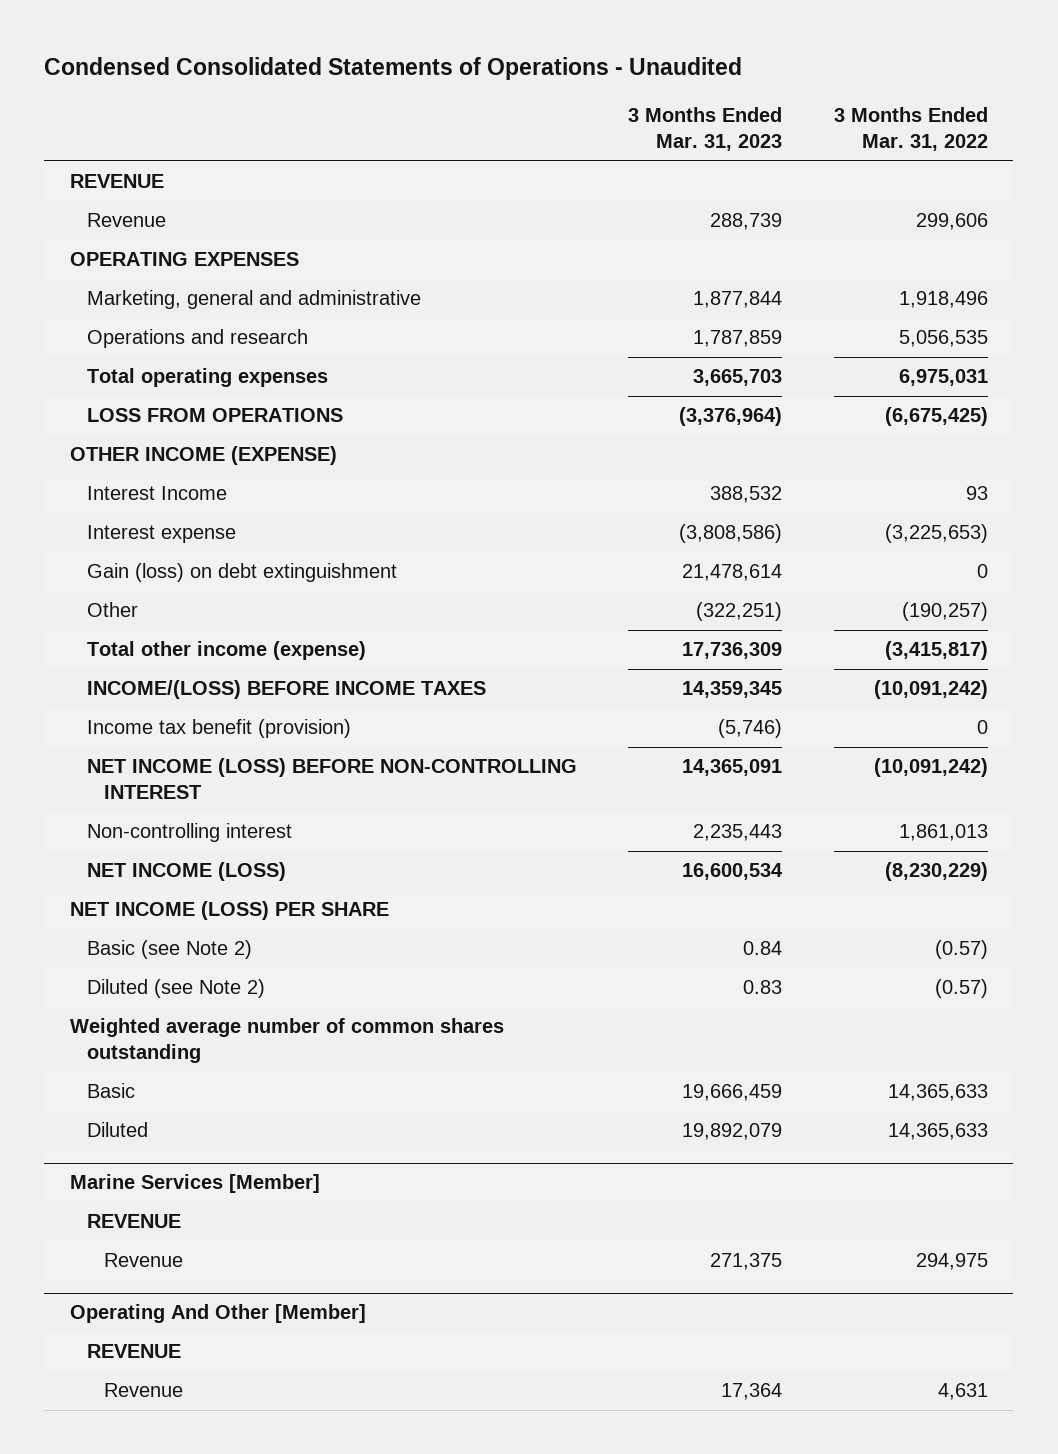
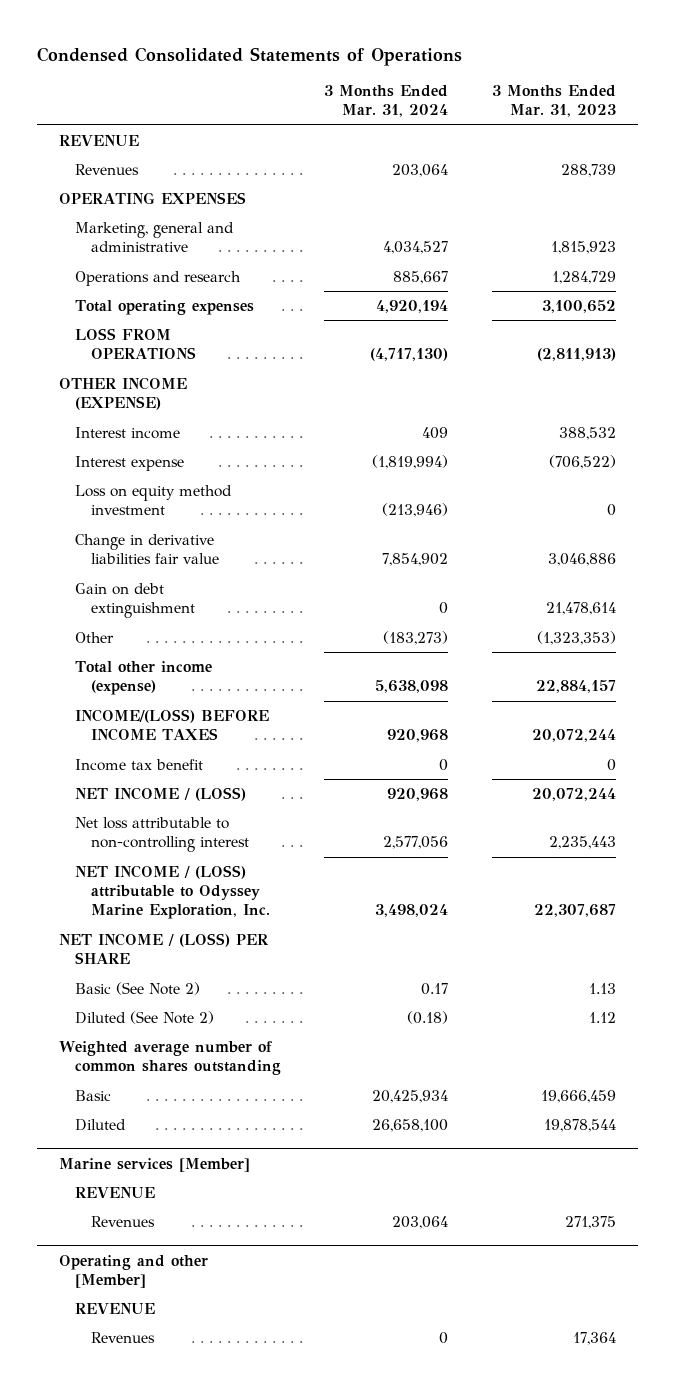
- Condensed Consolidated Statements of Operations - Unaudited
+ Condensed Consolidated Statements of Operations
- | 3 Months Ended Mar. 31, 2023 | 3 Months Ended Mar. 31, 2022
+ | 3 Months Ended Mar. 31, 2024 | 3 Months Ended Mar. 31, 2023
- Revenue | 288,739 | 299,606
+ Revenues | 203,064 | 288,739
- Marketing, general and administrative | 1,877,844 | 1,918,496
- Operations and research | 1,787,859 | 5,056,535
- Total operating expenses | 3,665,703 | 6,975,031
- LOSS FROM OPERATIONS | (3,376,964) | (6,675,425)
+ Marketing, general and administrative | 4,034,527 | 1,815,923
+ Operations and research | 885,667 | 1,284,729
+ Total operating expenses | 4,920,194 | 3,100,652
+ LOSS FROM OPERATIONS | (4,717,130) | (2,811,913)
- Interest Income | 388,532 | 93
- Interest expense | (3,808,586) | (3,225,653)
- Gain (loss) on debt extinguishment | 21,478,614 | 0
- Other | (322,251) | (190,257)
- Total other income (expense) | 17,736,309 | (3,415,817)
- INCOME/(LOSS) BEFORE INCOME TAXES | 14,359,345 | (10,091,242)
- Income tax benefit (provision) | (5,746) | 0
- NET INCOME (LOSS) BEFORE NON-CONTROLLING INTEREST | 14,365,091 | (10,091,242)
- Non-controlling interest | 2,235,443 | 1,861,013
- NET INCOME (LOSS) | 16,600,534 | (8,230,229)
- NET INCOME (LOSS) PER SHARE
- Basic (see Note 2) | 0.84 | (0.57)
- Diluted (see Note 2) | 0.83 | (0.57)
+ Interest income | 409 | 388,532
+ Interest expense | (1,819,994) | (706,522)
+ Loss on equity method investment | (213,946) | 0
+ Change in derivative liabilities fair value | 7,854,902 | 3,046,886
+ Gain on debt extinguishment | 0 | 21,478,614
+ Other | (183,273) | (1,323,353)
+ Total other income (expense) | 5,638,098 | 22,884,157
+ INCOME/(LOSS) BEFORE INCOME TAXES | 920,968 | 20,072,244
+ Income tax benefit | 0 | 0
+ NET INCOME / (LOSS) | 920,968 | 20,072,244
+ Net loss attributable to non-controlling interest | 2,577,056 | 2,235,443
+ NET INCOME / (LOSS) attributable to Odyssey Marine Exploration, Inc. | 3,498,024 | 22,307,687
+ NET INCOME / (LOSS) PER SHARE
+ Basic (See Note 2) | 0.17 | 1.13
+ Diluted (See Note 2) | (0.18) | 1.12
- Diluted | 19,892,079 | 14,365,633
- Marine Services [Member]
+ Diluted | 26,658,100 | 19,878,544
+ Marine services [Member]
- Revenue | 271,375 | 294,975
- Operating And Other [Member]
+ Revenues | 203,064 | 271,375
+ Operating and other [Member]
- Revenue | 17,364 | 4,631
+ Revenues | 0 | 17,364

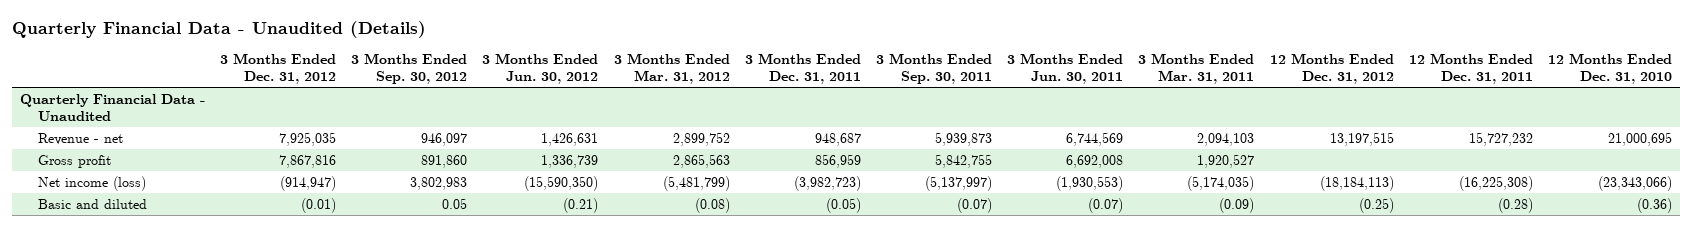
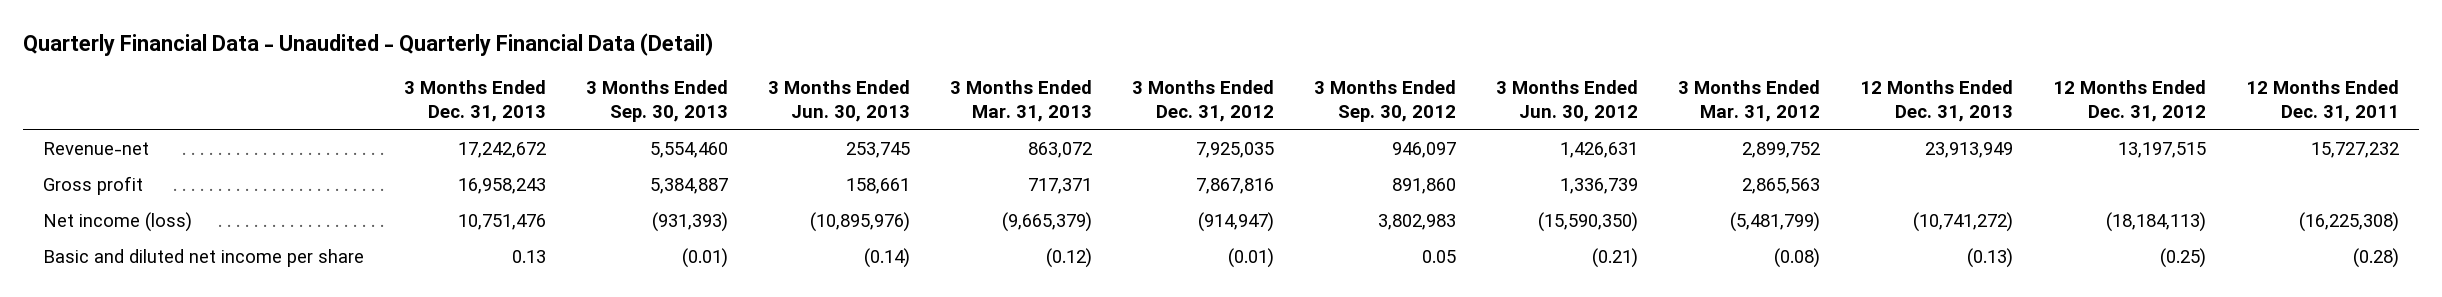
- Quarterly Financial Data - Unaudited (Details)
+ Quarterly Financial Data - Unaudited - Quarterly Financial Data (Detail)
- | 3 Months Ended Dec. 31, 2012 | 3 Months Ended Sep. 30, 2012 | 3 Months Ended Jun. 30, 2012 | 3 Months Ended Mar. 31, 2012 | 3 Months Ended Dec. 31, 2011 | 3 Months Ended Sep. 30, 2011 | 3 Months Ended Jun. 30, 2011 | 3 Months Ended Mar. 31, 2011 | 12 Months Ended Dec. 31, 2012 | 12 Months Ended Dec. 31, 2011 | 12 Months Ended Dec. 31, 2010
+ | 3 Months Ended Dec. 31, 2013 | 3 Months Ended Sep. 30, 2013 | 3 Months Ended Jun. 30, 2013 | 3 Months Ended Mar. 31, 2013 | 3 Months Ended Dec. 31, 2012 | 3 Months Ended Sep. 30, 2012 | 3 Months Ended Jun. 30, 2012 | 3 Months Ended Mar. 31, 2012 | 12 Months Ended Dec. 31, 2013 | 12 Months Ended Dec. 31, 2012 | 12 Months Ended Dec. 31, 2011
- Quarterly Financial Data - Unaudited
- Revenue - net | 7,925,035 | 946,097 | 1,426,631 | 2,899,752 | 948,687 | 5,939,873 | 6,744,569 | 2,094,103 | 13,197,515 | 15,727,232 | 21,000,695
+ Revenue-net | 17,242,672 | 5,554,460 | 253,745 | 863,072 | 7,925,035 | 946,097 | 1,426,631 | 2,899,752 | 23,913,949 | 13,197,515 | 15,727,232
- Basic and diluted | (0.01) | 0.05 | (0.21) | (0.08) | (0.05) | (0.07) | (0.07) | (0.09) | (0.25) | (0.28) | (0.36)
+ Basic and diluted net income per share | 0.13 | (0.01) | (0.14) | (0.12) | (0.01) | 0.05 | (0.21) | (0.08) | (0.13) | (0.25) | (0.28)

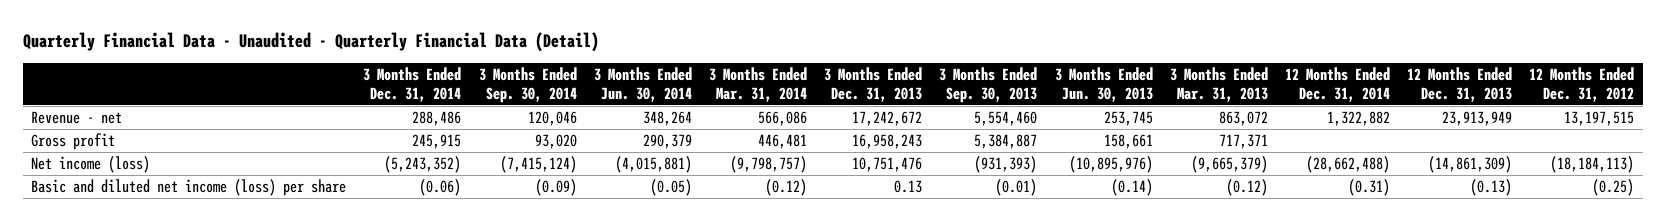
- | 3 Months Ended Dec. 31, 2013 | 3 Months Ended Sep. 30, 2013 | 3 Months Ended Jun. 30, 2013 | 3 Months Ended Mar. 31, 2013 | 3 Months Ended Dec. 31, 2012 | 3 Months Ended Sep. 30, 2012 | 3 Months Ended Jun. 30, 2012 | 3 Months Ended Mar. 31, 2012 | 12 Months Ended Dec. 31, 2013 | 12 Months Ended Dec. 31, 2012 | 12 Months Ended Dec. 31, 2011
+ | 3 Months Ended Dec. 31, 2014 | 3 Months Ended Sep. 30, 2014 | 3 Months Ended Jun. 30, 2014 | 3 Months Ended Mar. 31, 2014 | 3 Months Ended Dec. 31, 2013 | 3 Months Ended Sep. 30, 2013 | 3 Months Ended Jun. 30, 2013 | 3 Months Ended Mar. 31, 2013 | 12 Months Ended Dec. 31, 2014 | 12 Months Ended Dec. 31, 2013 | 12 Months Ended Dec. 31, 2012
- Revenue-net | 17,242,672 | 5,554,460 | 253,745 | 863,072 | 7,925,035 | 946,097 | 1,426,631 | 2,899,752 | 23,913,949 | 13,197,515 | 15,727,232
+ Revenue - net | 288,486 | 120,046 | 348,264 | 566,086 | 17,242,672 | 5,554,460 | 253,745 | 863,072 | 1,322,882 | 23,913,949 | 13,197,515
- Net income (loss) | 10,751,476 | (931,393) | (10,895,976) | (9,665,379) | (914,947) | 3,802,983 | (15,590,350) | (5,481,799) | (10,741,272) | (18,184,113) | (16,225,308)
- Basic and diluted net income per share | 0.13 | (0.01) | (0.14) | (0.12) | (0.01) | 0.05 | (0.21) | (0.08) | (0.13) | (0.25) | (0.28)
+ Net income (loss) | (5,243,352) | (7,415,124) | (4,015,881) | (9,798,757) | 10,751,476 | (931,393) | (10,895,976) | (9,665,379) | (28,662,488) | (14,861,309) | (18,184,113)
+ Basic and diluted net income (loss) per share | (0.06) | (0.09) | (0.05) | (0.12) | 0.13 | (0.01) | (0.14) | (0.12) | (0.31) | (0.13) | (0.25)

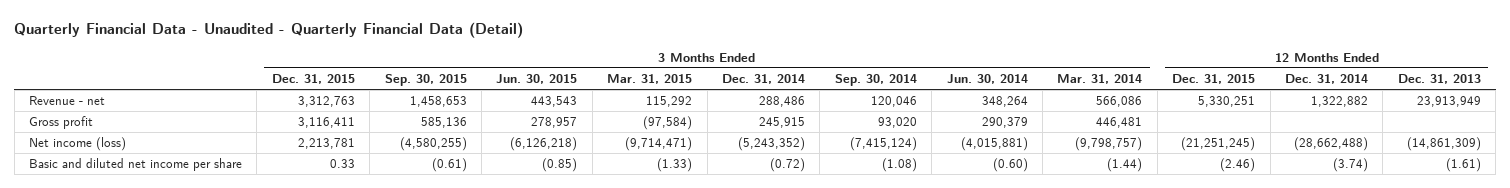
- | 3 Months Ended Dec. 31, 2014 | 3 Months Ended Sep. 30, 2014 | 3 Months Ended Jun. 30, 2014 | 3 Months Ended Mar. 31, 2014 | 3 Months Ended Dec. 31, 2013 | 3 Months Ended Sep. 30, 2013 | 3 Months Ended Jun. 30, 2013 | 3 Months Ended Mar. 31, 2013 | 12 Months Ended Dec. 31, 2014 | 12 Months Ended Dec. 31, 2013 | 12 Months Ended Dec. 31, 2012
+ | 3 Months Ended Dec. 31, 2015 | 3 Months Ended Sep. 30, 2015 | 3 Months Ended Jun. 30, 2015 | 3 Months Ended Mar. 31, 2015 | 3 Months Ended Dec. 31, 2014 | 3 Months Ended Sep. 30, 2014 | 3 Months Ended Jun. 30, 2014 | 3 Months Ended Mar. 31, 2014 | 12 Months Ended Dec. 31, 2015 | 12 Months Ended Dec. 31, 2014 | 12 Months Ended Dec. 31, 2013
- Basic and diluted net income (loss) per share | (0.06) | (0.09) | (0.05) | (0.12) | 0.13 | (0.01) | (0.14) | (0.12) | (0.31) | (0.13) | (0.25)
+ Basic and diluted net income per share | 0.33 | (0.61) | (0.85) | (1.33) | (0.72) | (1.08) | (0.60) | (1.44) | (2.46) | (3.74) | (1.61)

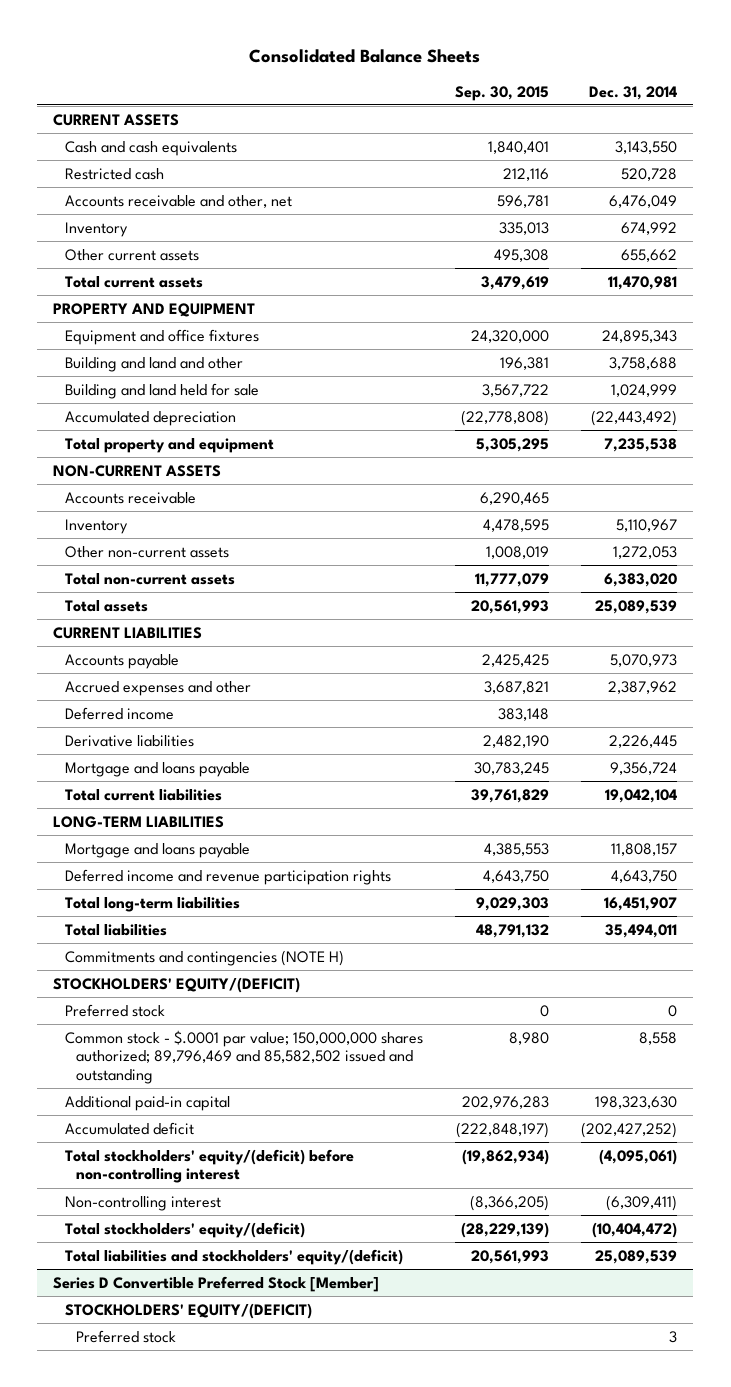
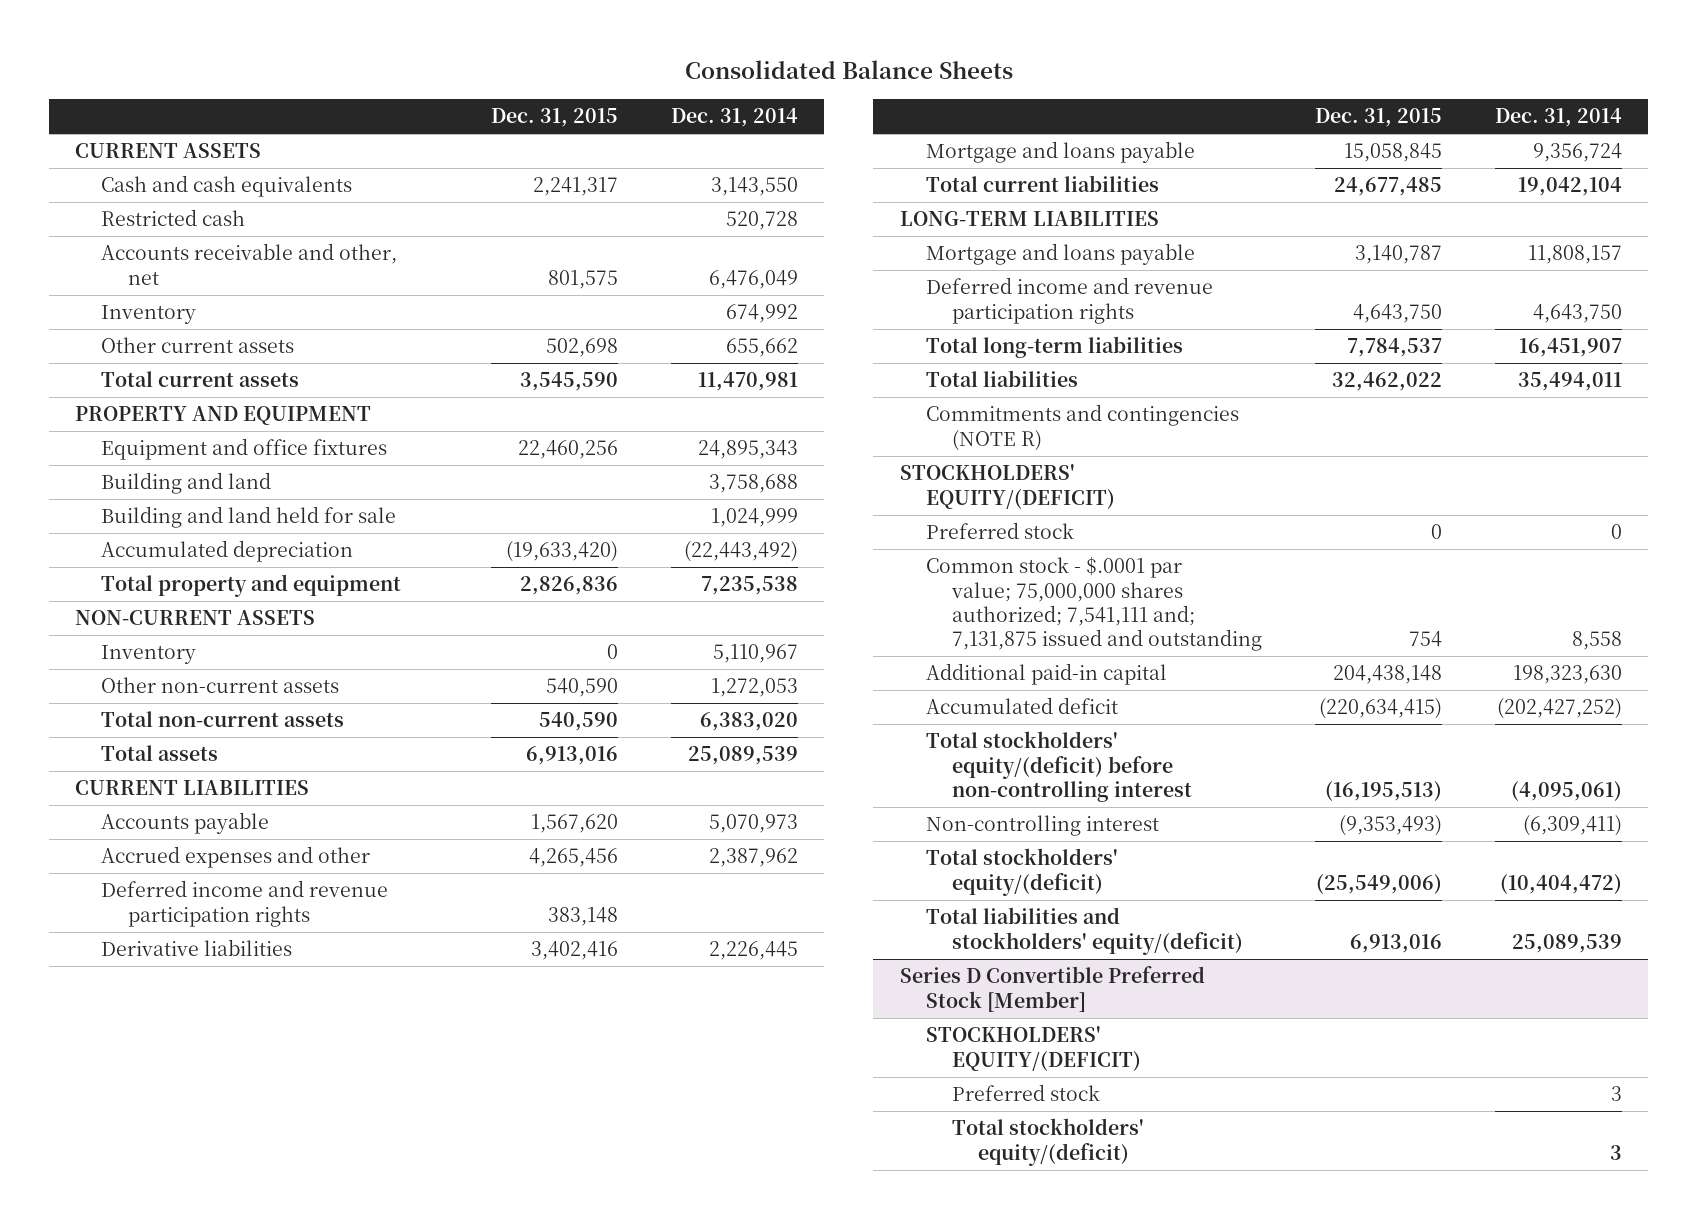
- | Sep. 30, 2015 | Dec. 31, 2014
+ | Dec. 31, 2015 | Dec. 31, 2014
- Building and land and other | 196,381 | 3,758,688
+ Building and land | | 3,758,688
- Accounts receivable | 6,290,465 |
- Deferred income | 383,148 |
+ Deferred income and revenue participation rights | 383,148 |
- Commitments and contingencies (NOTE H)
+ Commitments and contingencies (NOTE R)
- Common stock - $.0001 par value; 150,000,000 shares authorized; 89,796,469 and 85,582,502 issued and outstanding | 8,980 | 8,558
+ Common stock - $.0001 par value; 75,000,000 shares authorized; 7,541,111 and; 7,131,875 issued and outstanding | 754 | 8,558
@ Series D Convertible Preferred Stock [Member]
+ Total stockholders' equity/(deficit) | | 3

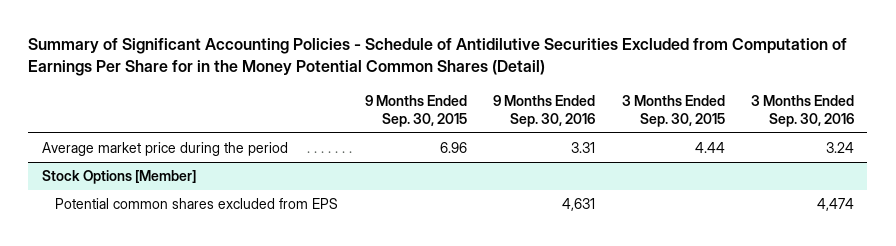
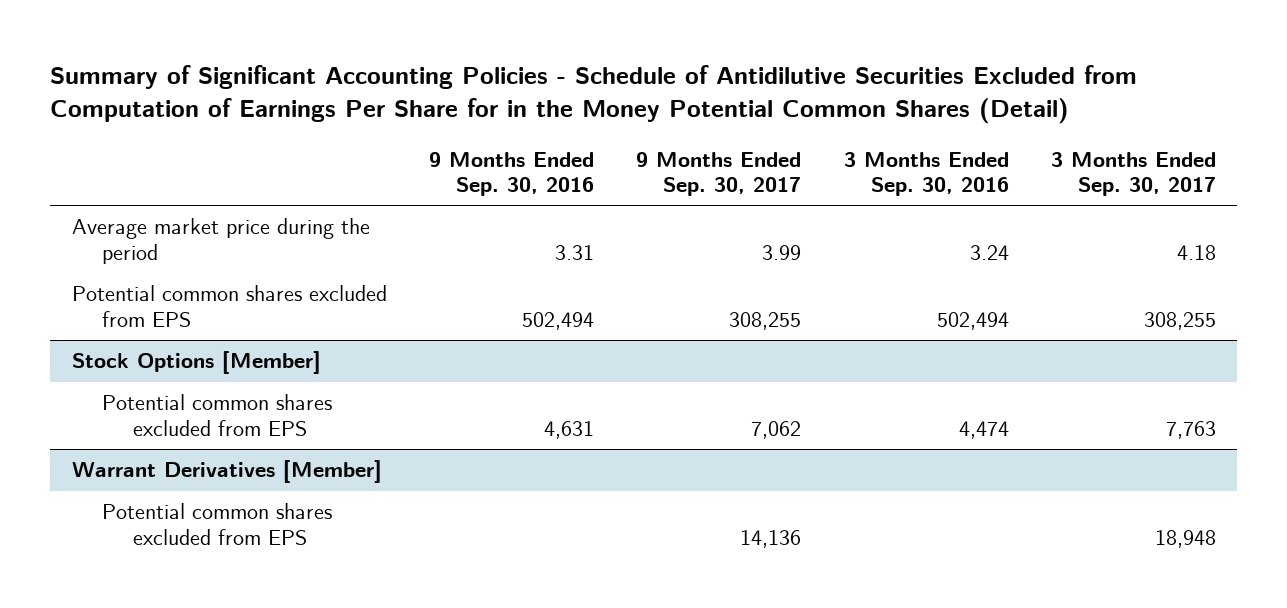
- | 9 Months Ended Sep. 30, 2015 | 9 Months Ended Sep. 30, 2016 | 3 Months Ended Sep. 30, 2015 | 3 Months Ended Sep. 30, 2016
+ | 9 Months Ended Sep. 30, 2016 | 9 Months Ended Sep. 30, 2017 | 3 Months Ended Sep. 30, 2016 | 3 Months Ended Sep. 30, 2017
+ Potential common shares excluded from EPS | 502,494 | 308,255 | 502,494 | 308,255
+ Warrant Derivatives [Member]
+ Potential common shares excluded from EPS | | 14,136 | | 18,948

